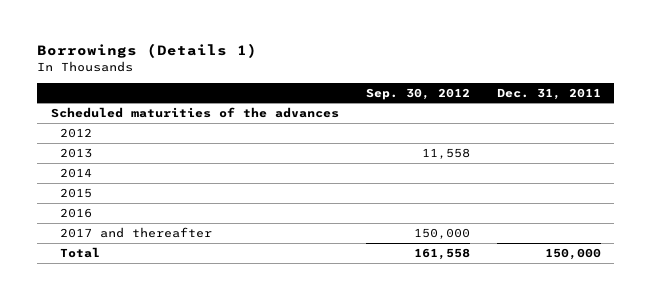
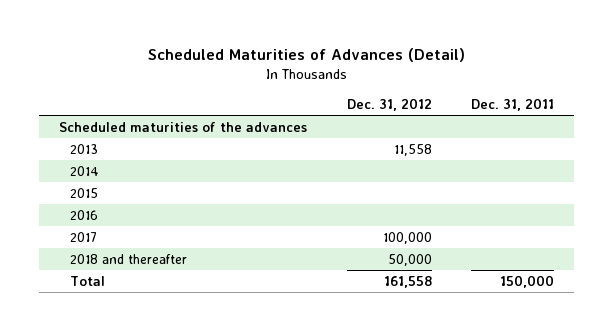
- Borrowings (Details 1)
+ Scheduled Maturities of Advances (Detail)
- | Sep. 30, 2012 | Dec. 31, 2011
+ | Dec. 31, 2012 | Dec. 31, 2011
- 2012
- 2017 and thereafter | 150,000 |
+ 2017 | 100,000 |
+ 2018 and thereafter | 50,000 |

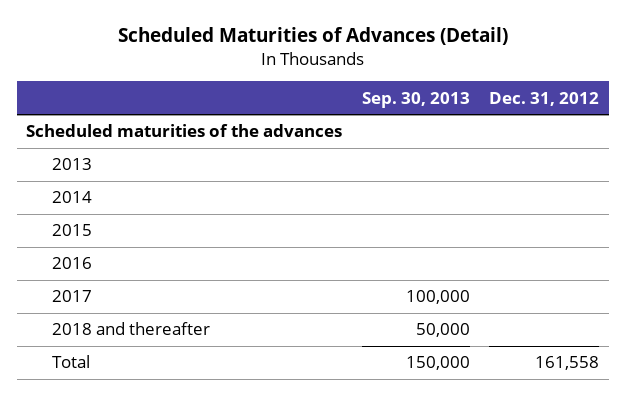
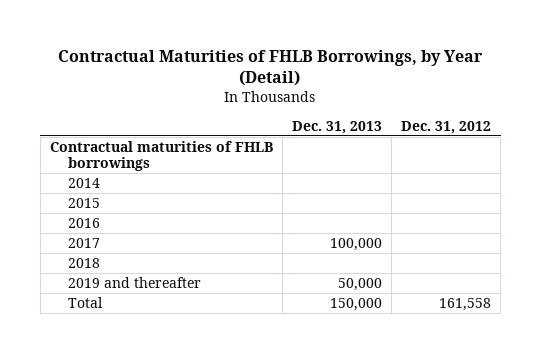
- Scheduled Maturities of Advances (Detail)
+ Contractual Maturities of FHLB Borrowings, by Year (Detail)
- | Sep. 30, 2013 | Dec. 31, 2012
+ | Dec. 31, 2013 | Dec. 31, 2012
- Scheduled maturities of the advances
- 2013
+ Contractual maturities of FHLB borrowings
- 2018 and thereafter | 50,000 |
+ 2018
+ 2019 and thereafter | 50,000 |

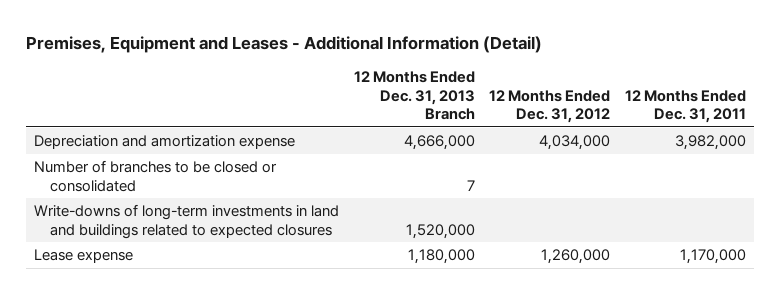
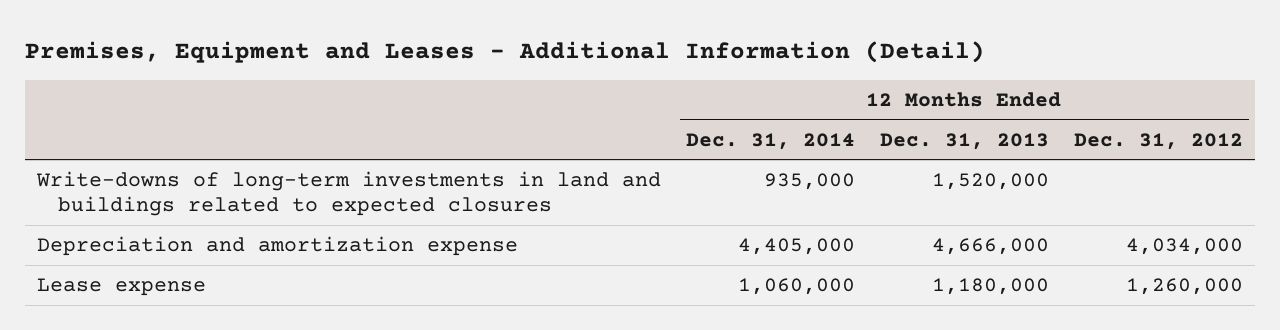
- | 12 Months Ended Dec. 31, 2013 Branch | 12 Months Ended Dec. 31, 2012 | 12 Months Ended Dec. 31, 2011
+ | 12 Months Ended Dec. 31, 2014 | 12 Months Ended Dec. 31, 2013 | 12 Months Ended Dec. 31, 2012
- Number of branches to be closed or consolidated | 7 | |
moved down: Depreciation and amortization expense | 4,405,000 | 4,666,000 | 4,034,000

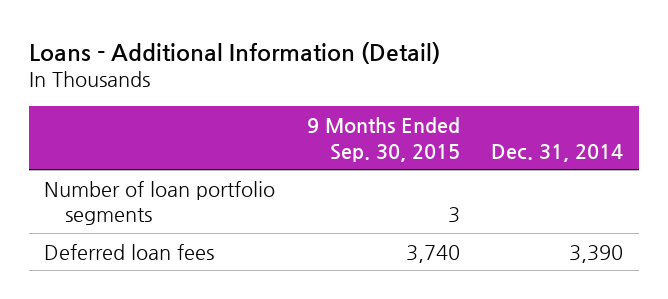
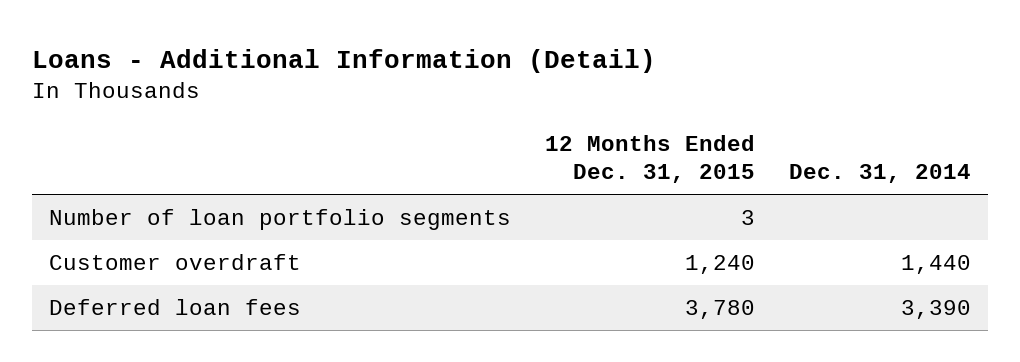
- | 9 Months Ended Sep. 30, 2015 | Dec. 31, 2014
+ | 12 Months Ended Dec. 31, 2015 | Dec. 31, 2014
+ Customer overdraft | 1,240 | 1,440

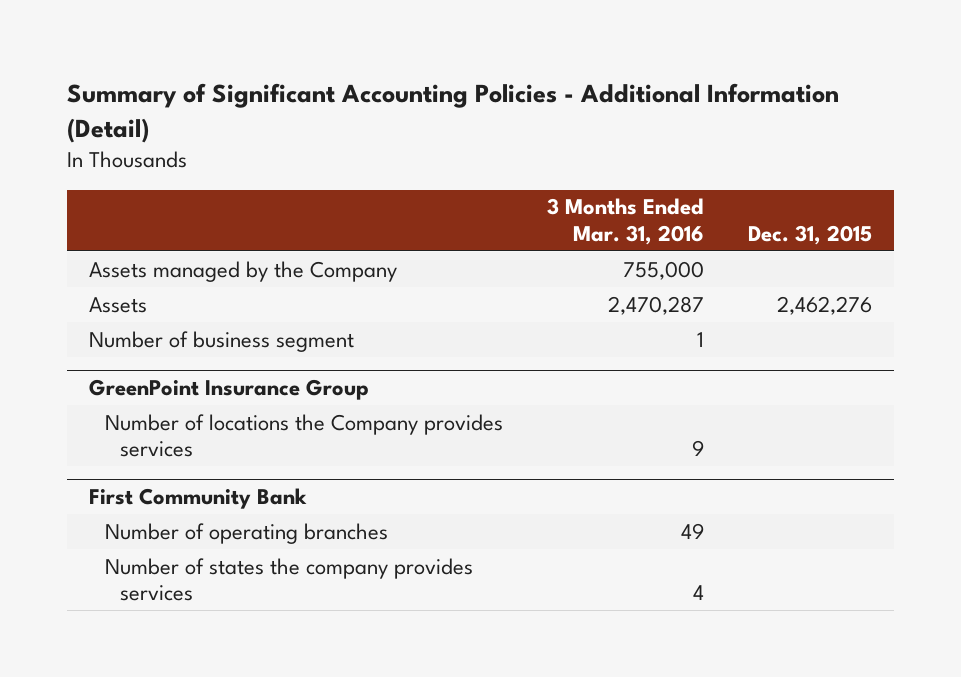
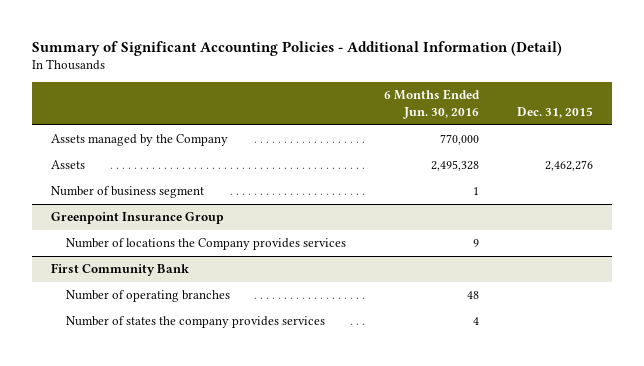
- | 3 Months Ended Mar. 31, 2016 | Dec. 31, 2015
+ | 6 Months Ended Jun. 30, 2016 | Dec. 31, 2015
- GreenPoint Insurance Group
+ Greenpoint Insurance Group

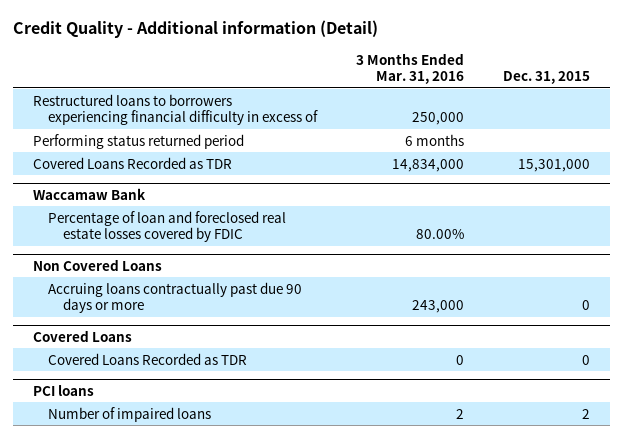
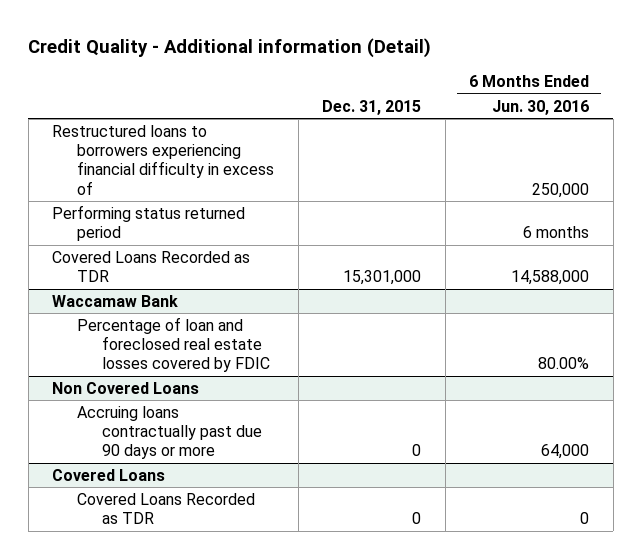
- | 3 Months Ended Mar. 31, 2016 | Dec. 31, 2015
+ | Dec. 31, 2015 | 6 Months Ended Jun. 30, 2016
- PCI loans
- Number of impaired loans | 2 | 2

